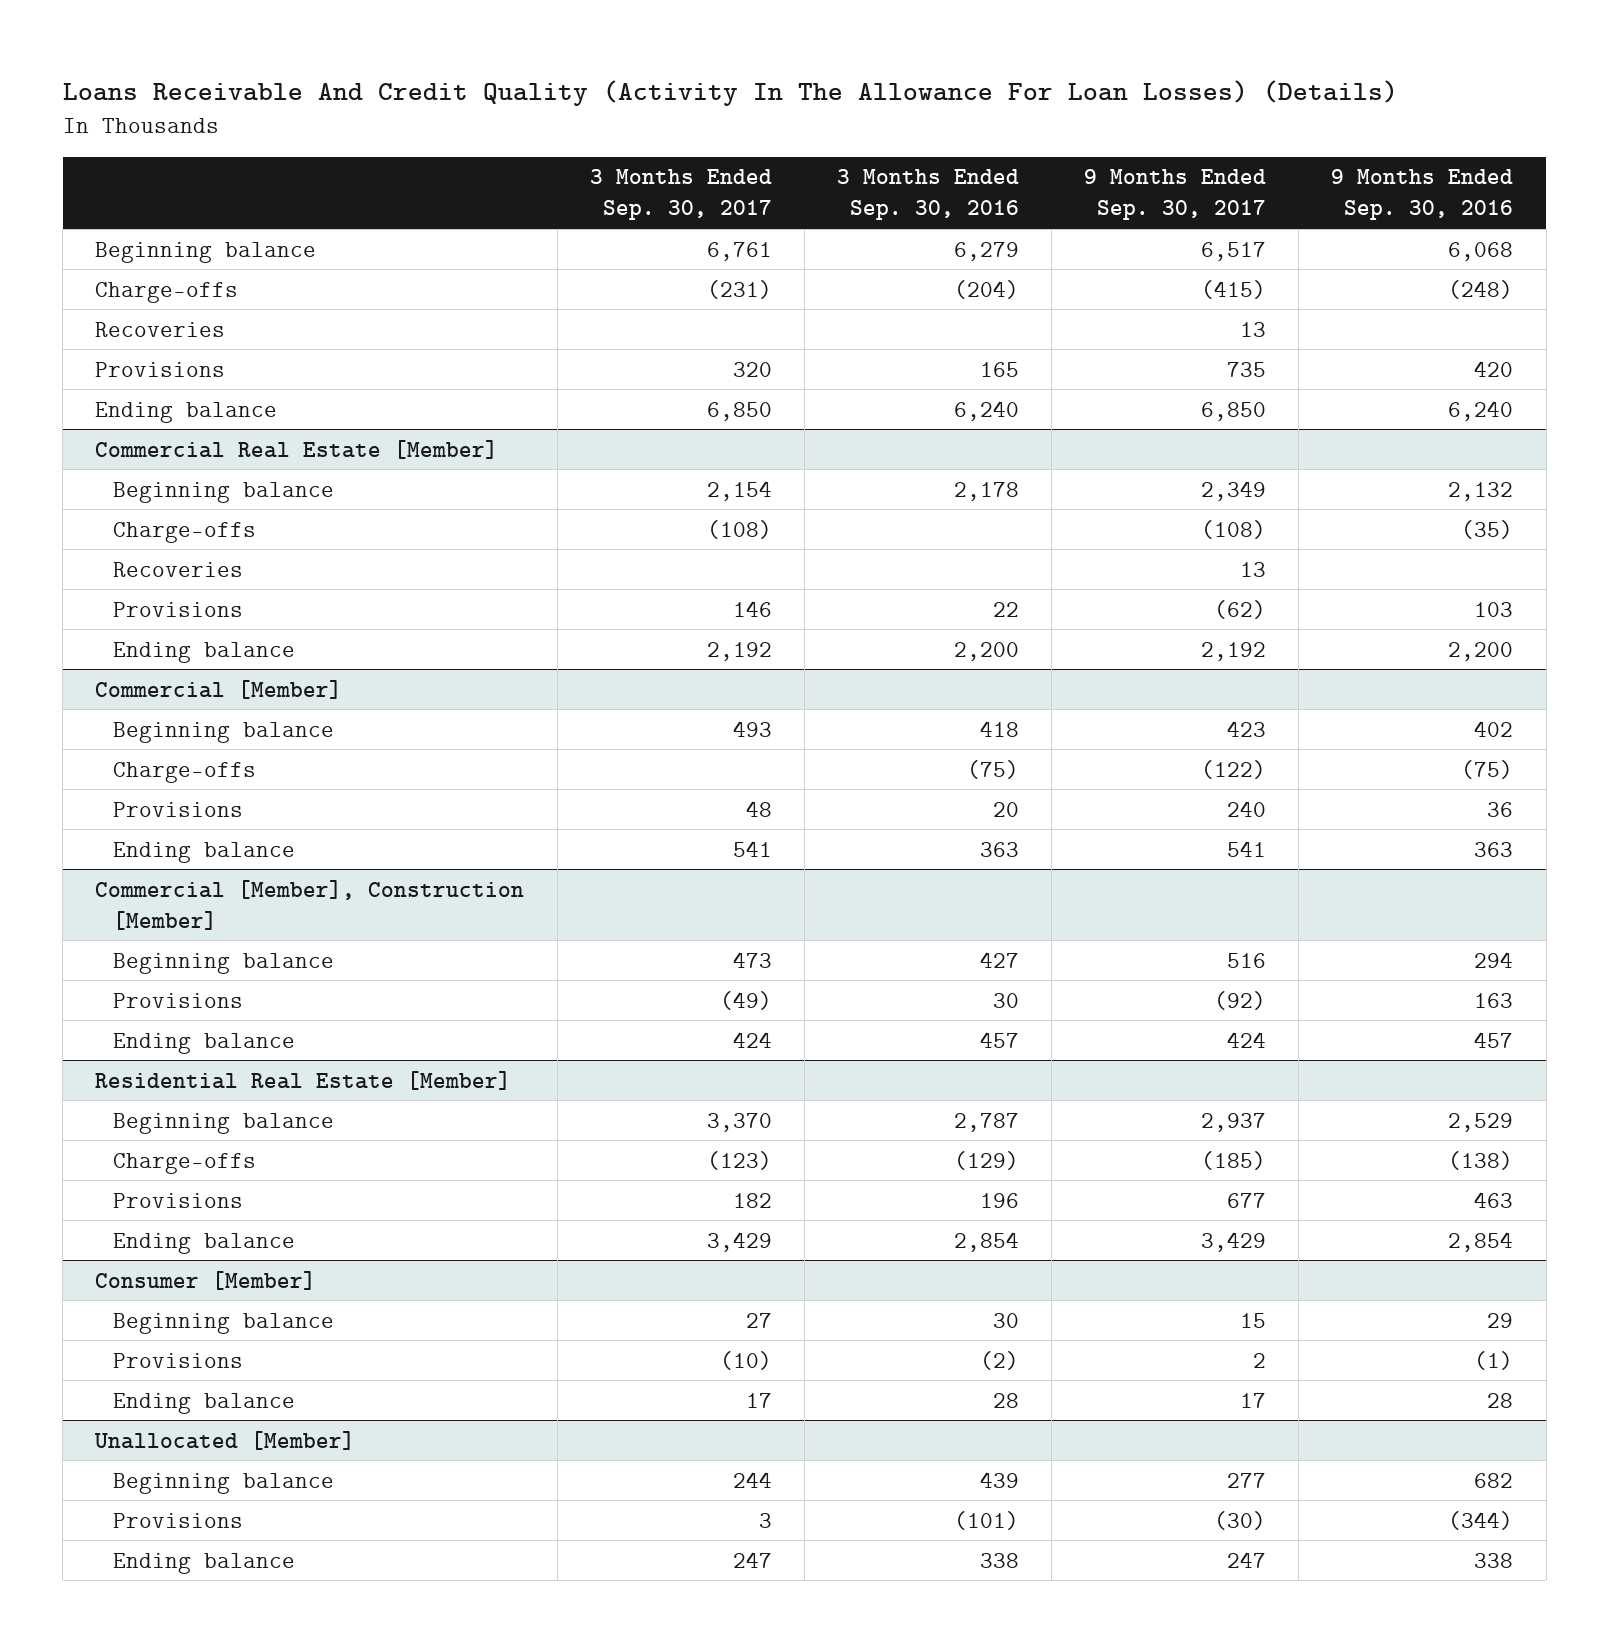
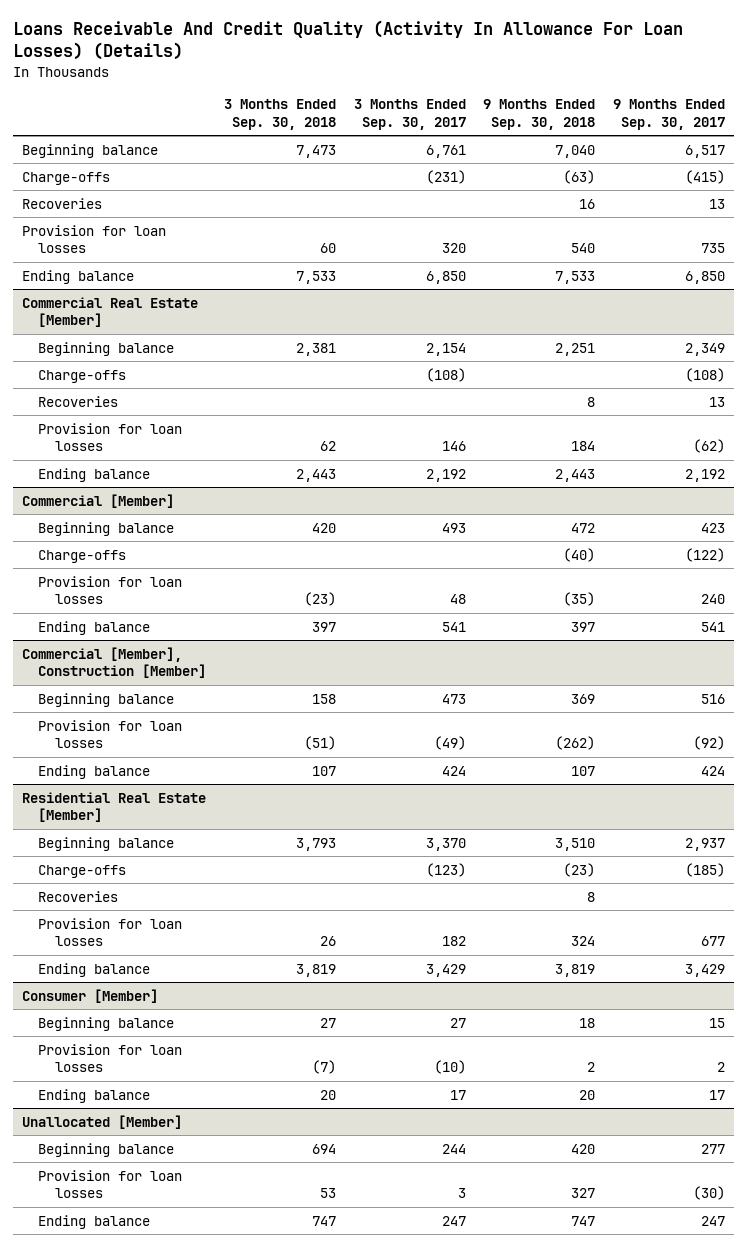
- Loans Receivable And Credit Quality (Activity In The Allowance For Loan Losses) (Details)
+ Loans Receivable And Credit Quality (Activity In Allowance For Loan Losses) (Details)
- | 3 Months Ended Sep. 30, 2017 | 3 Months Ended Sep. 30, 2016 | 9 Months Ended Sep. 30, 2017 | 9 Months Ended Sep. 30, 2016
+ | 3 Months Ended Sep. 30, 2018 | 3 Months Ended Sep. 30, 2017 | 9 Months Ended Sep. 30, 2018 | 9 Months Ended Sep. 30, 2017
- Provisions | 320 | 165 | 735 | 420
+ Provision for loan losses | 60 | 320 | 540 | 735
@ Commercial Real Estate [Member]
- Provisions | 146 | 22 | (62) | 103
+ Provision for loan losses | 62 | 146 | 184 | (62)
@ Commercial [Member]
- Provisions | 48 | 20 | 240 | 36
+ Provision for loan losses | (23) | 48 | (35) | 240
@ Commercial [Member], Construction [Member]
- Provisions | (49) | 30 | (92) | 163
+ Provision for loan losses | (51) | (49) | (262) | (92)
@ Residential Real Estate [Member]
- Provisions | 182 | 196 | 677 | 463
+ Recoveries | | | 8 |
+ Provision for loan losses | 26 | 182 | 324 | 677
@ Consumer [Member]
- Provisions | (10) | (2) | 2 | (1)
+ Provision for loan losses | (7) | (10) | 2 | 2
@ Unallocated [Member]
- Provisions | 3 | (101) | (30) | (344)
+ Provision for loan losses | 53 | 3 | 327 | (30)

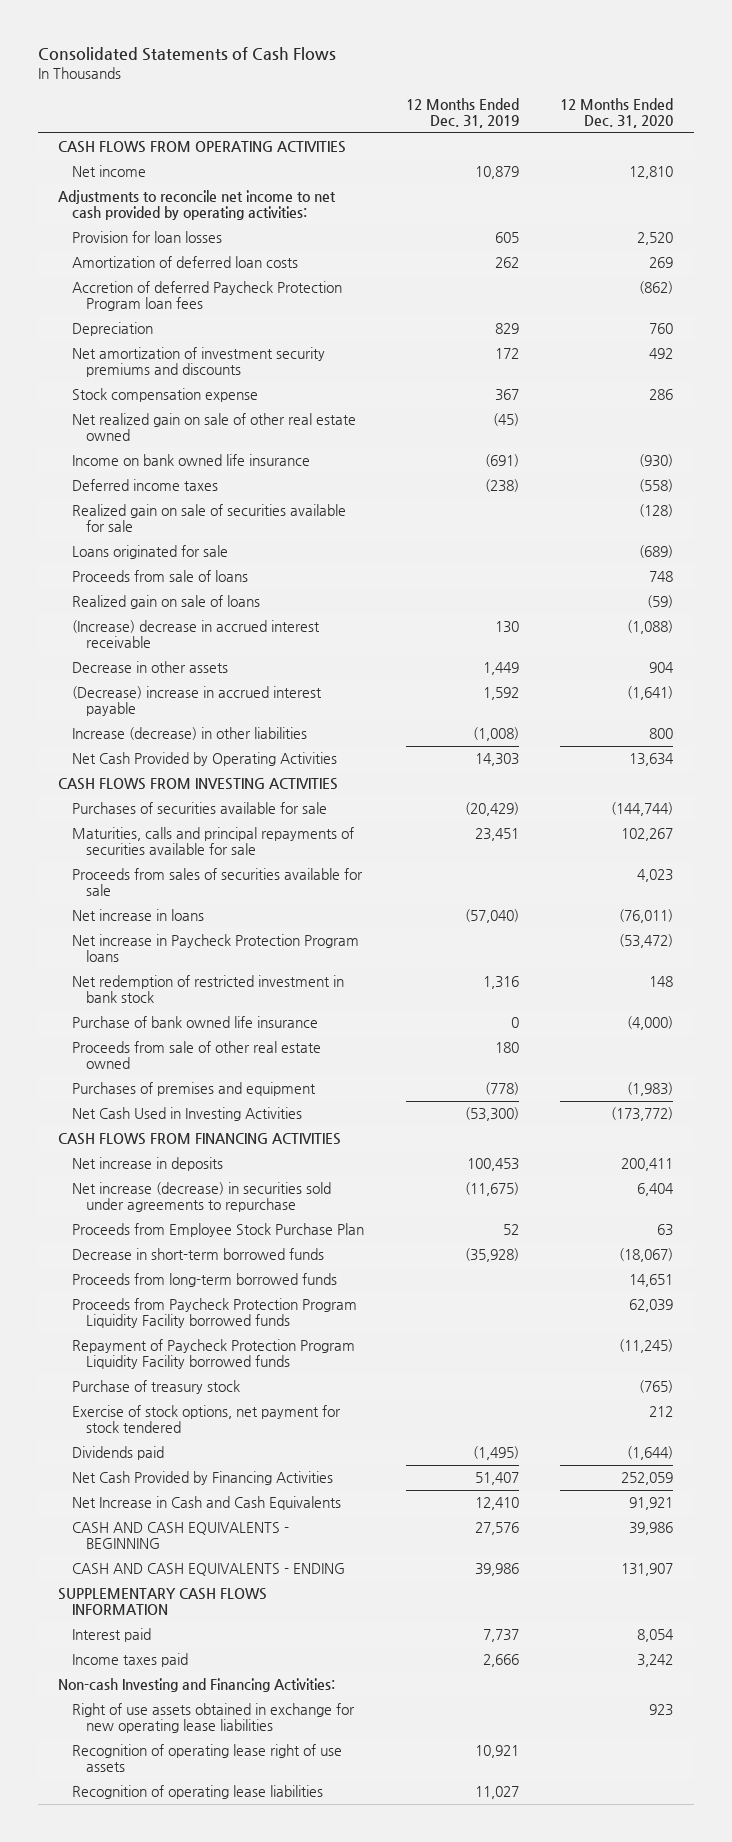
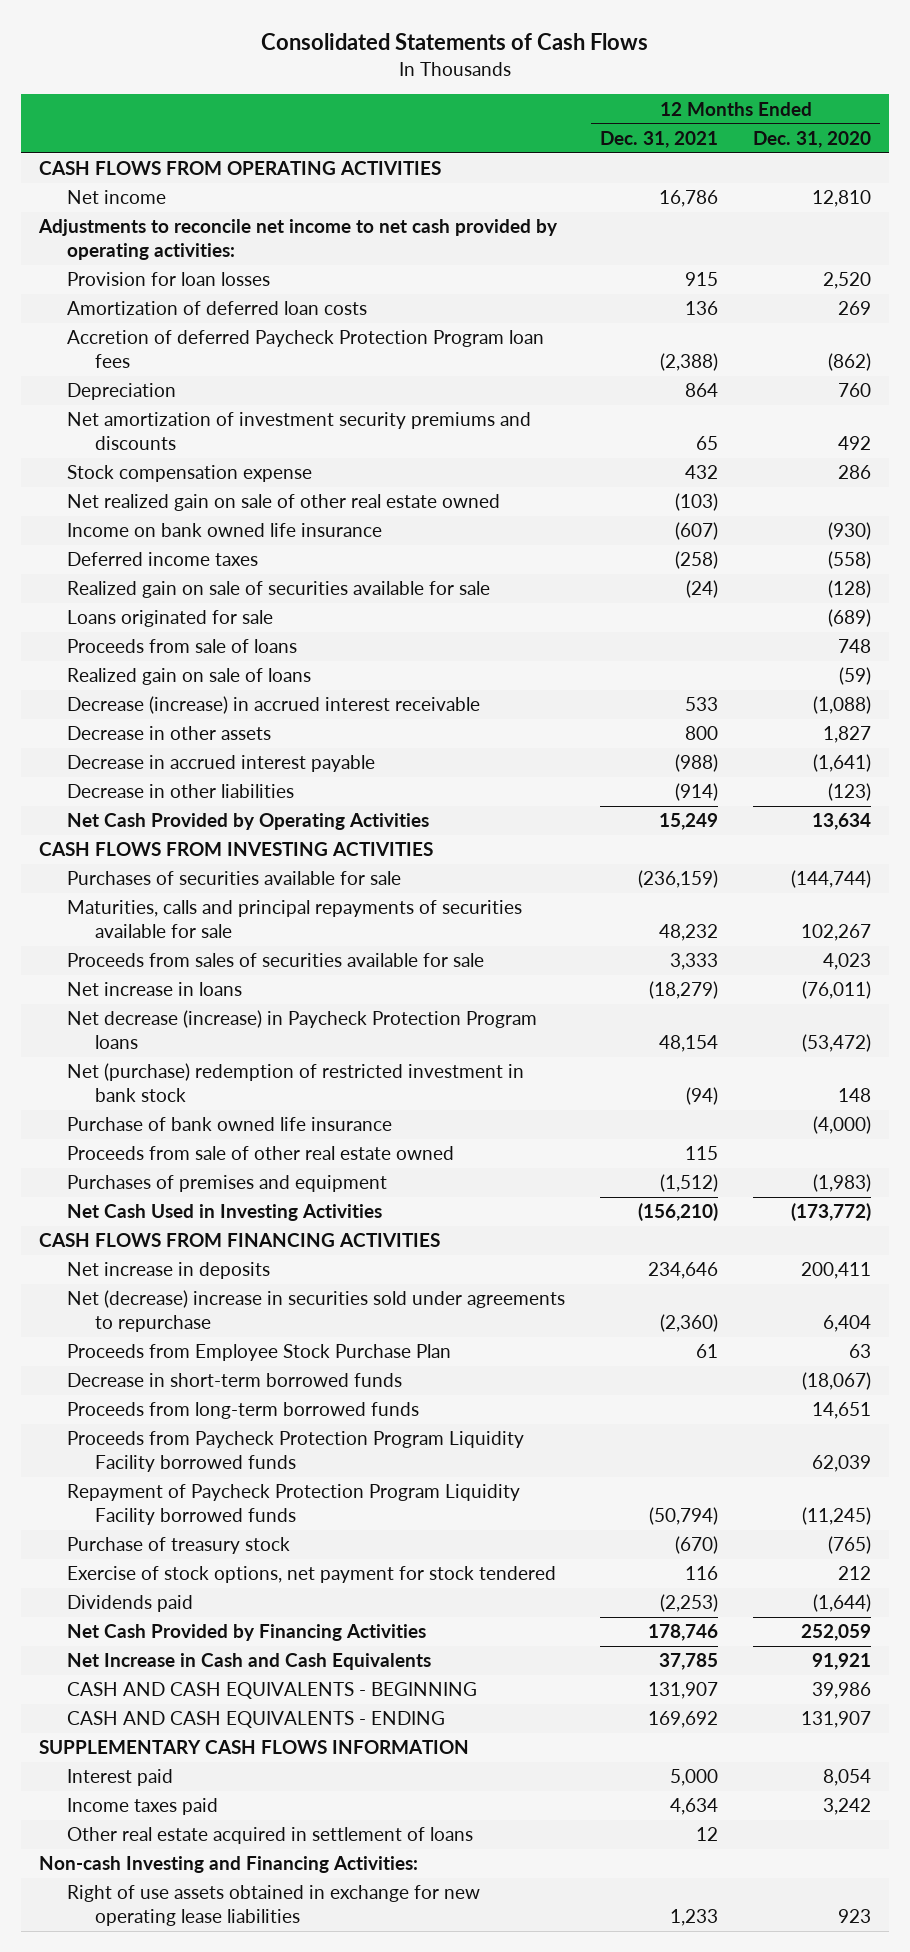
- | 12 Months Ended Dec. 31, 2019 | 12 Months Ended Dec. 31, 2020
+ | 12 Months Ended Dec. 31, 2021 | 12 Months Ended Dec. 31, 2020
- (Increase) decrease in accrued interest receivable | 130 | (1,088)
- Decrease in other assets | 1,449 | 904
- (Decrease) increase in accrued interest payable | 1,592 | (1,641)
- Increase (decrease) in other liabilities | (1,008) | 800
+ Decrease (increase) in accrued interest receivable | 533 | (1,088)
+ Decrease in other assets | 800 | 1,827
+ Decrease in accrued interest payable | (988) | (1,641)
+ Decrease in other liabilities | (914) | (123)
- Net increase in Paycheck Protection Program loans | | (53,472)
- Net redemption of restricted investment in bank stock | 1,316 | 148
+ Net decrease (increase) in Paycheck Protection Program loans | 48,154 | (53,472)
+ Net (purchase) redemption of restricted investment in bank stock | (94) | 148
- Net increase (decrease) in securities sold under agreements to repurchase | (11,675) | 6,404
+ Net (decrease) increase in securities sold under agreements to repurchase | (2,360) | 6,404
+ Other real estate acquired in settlement of loans | 12 |
- Recognition of operating lease right of use assets | 10,921 |
- Recognition of operating lease liabilities | 11,027 |

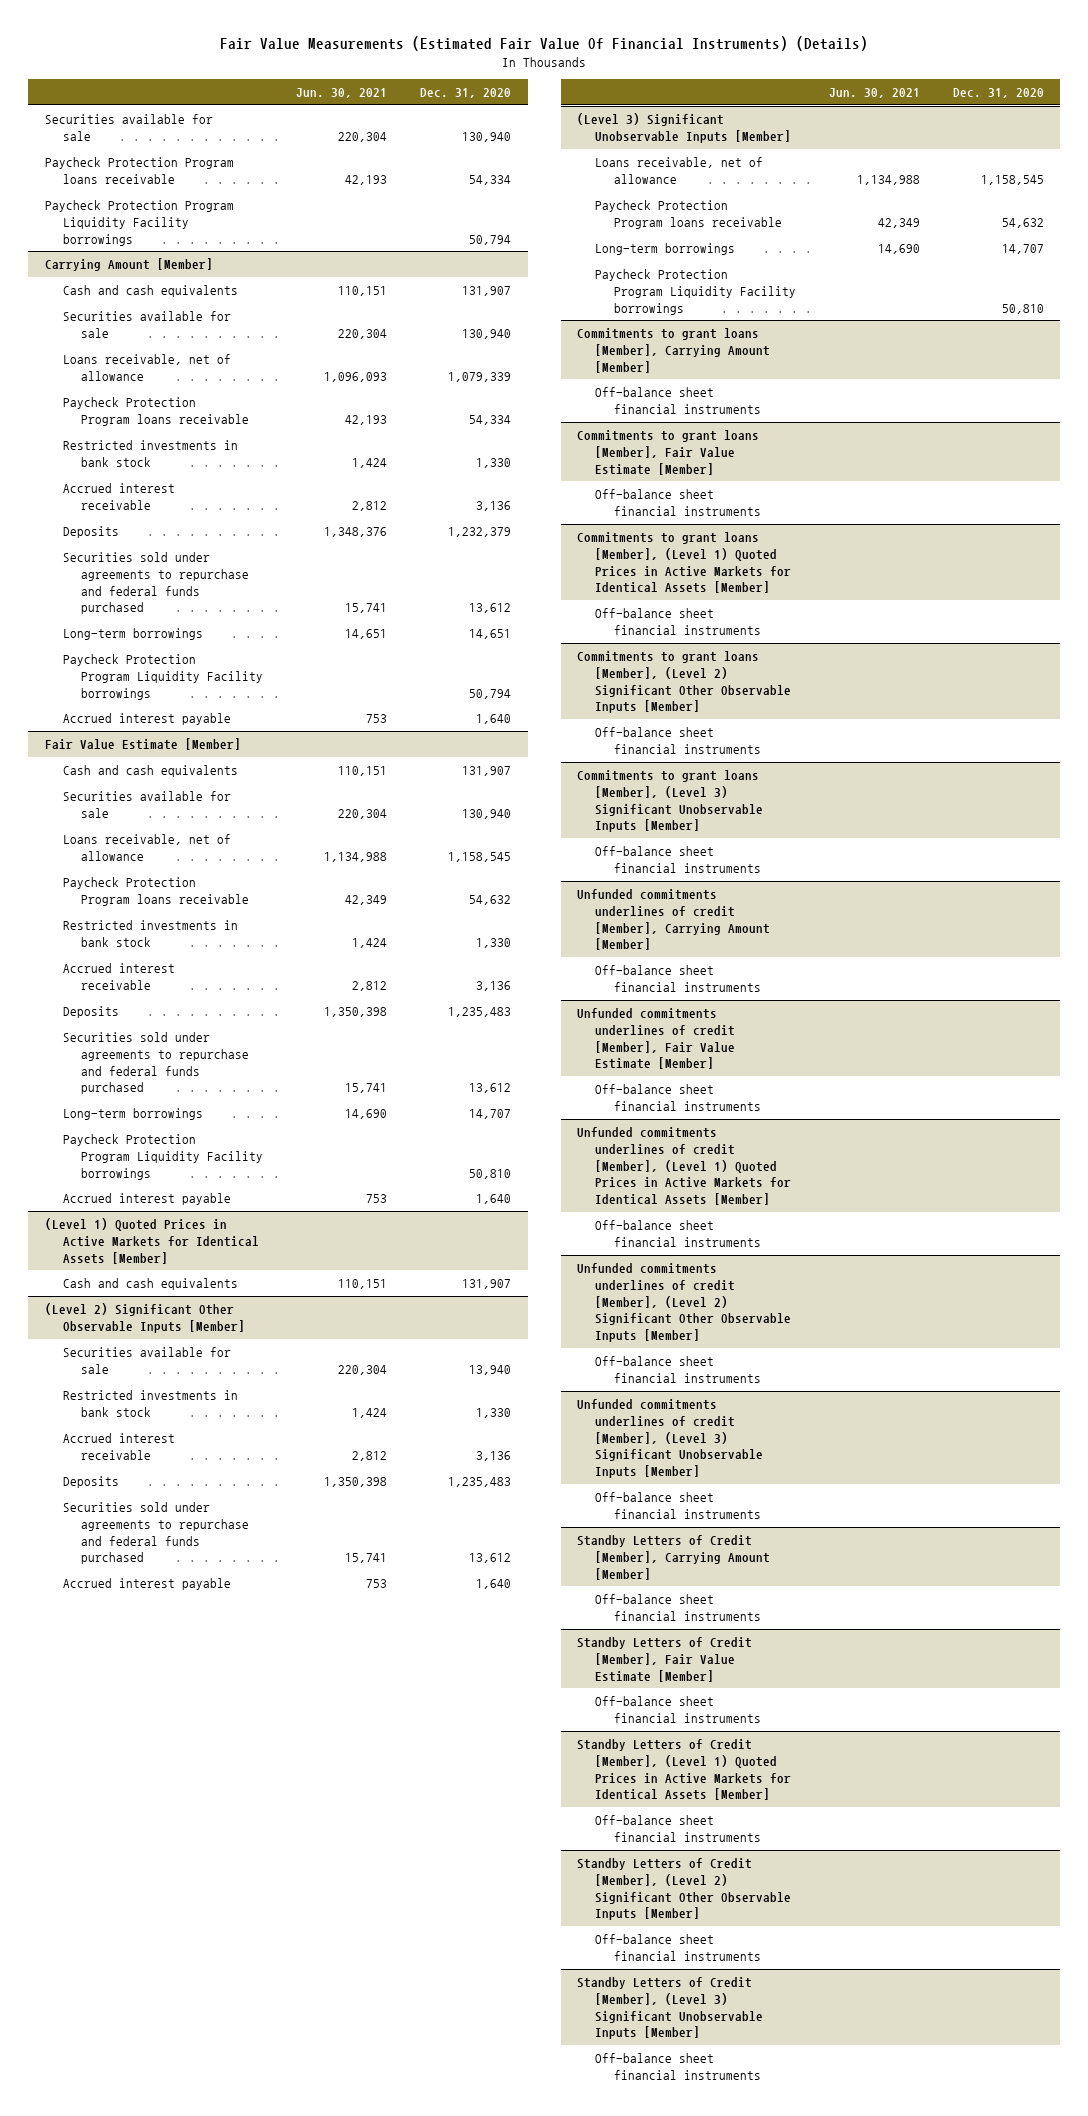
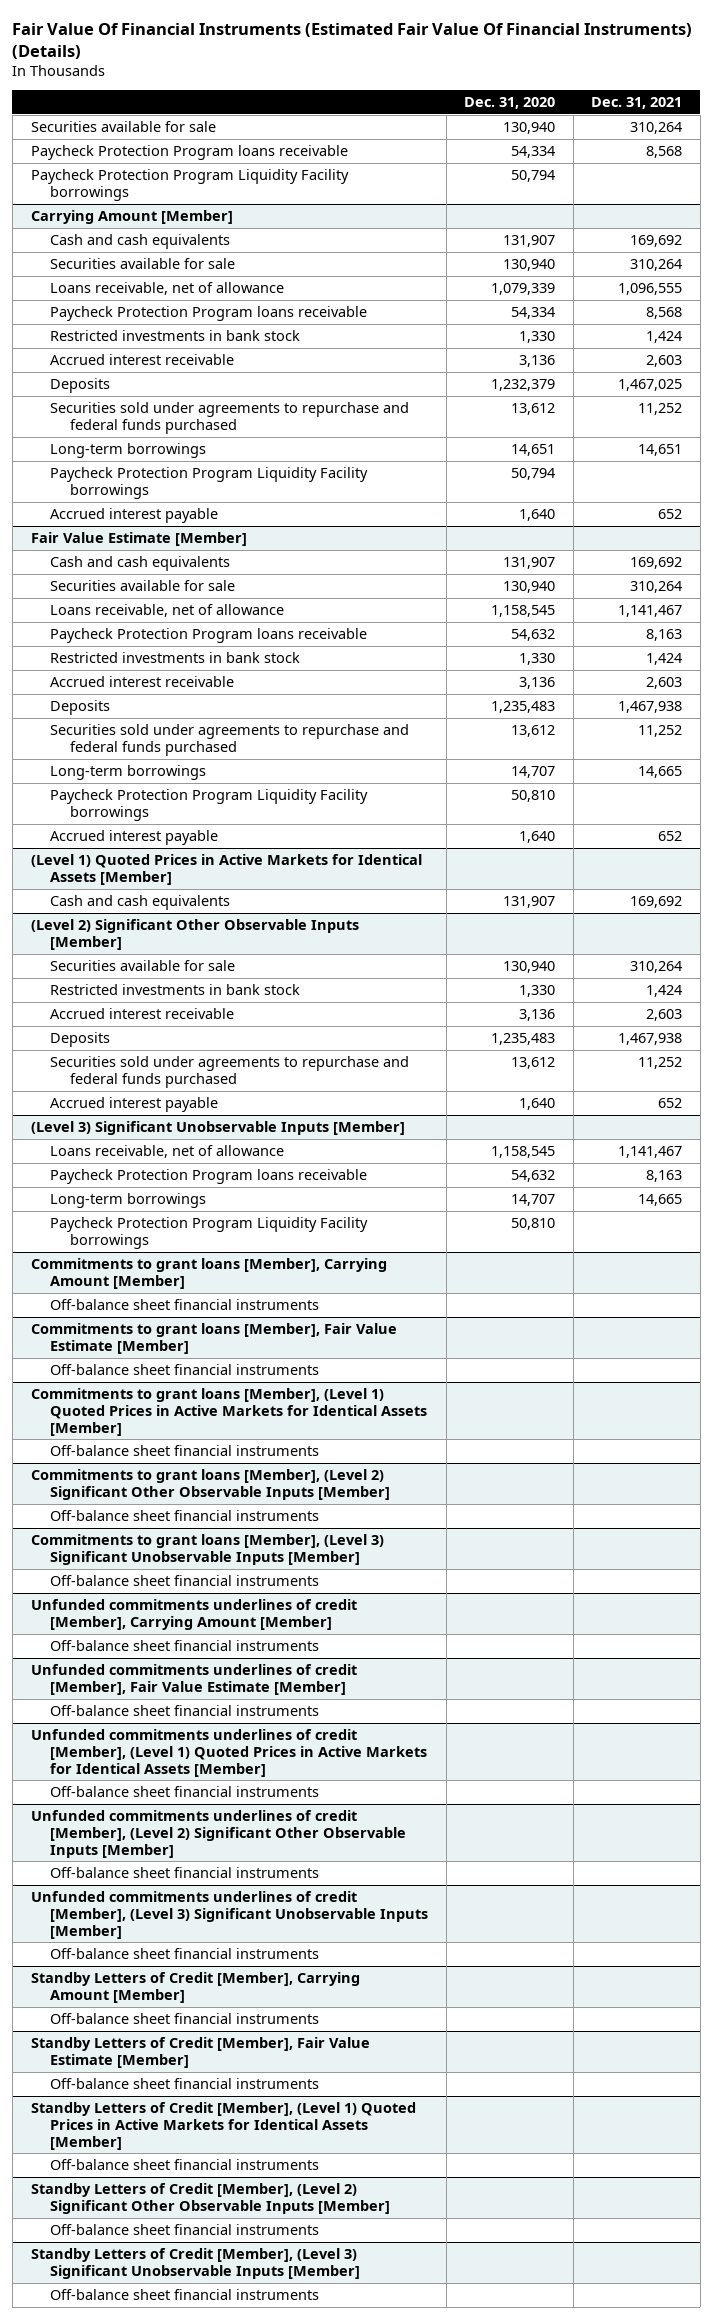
- Fair Value Measurements (Estimated Fair Value Of Financial Instruments) (Details)
+ Fair Value Of Financial Instruments (Estimated Fair Value Of Financial Instruments) (Details)
- | Jun. 30, 2021 | Dec. 31, 2020
+ | Dec. 31, 2020 | Dec. 31, 2021
@ (Level 2) Significant Other Observable Inputs [Member]
- Securities available for sale | 220,304 | 13,940
+ Securities available for sale | 130,940 | 310,264

